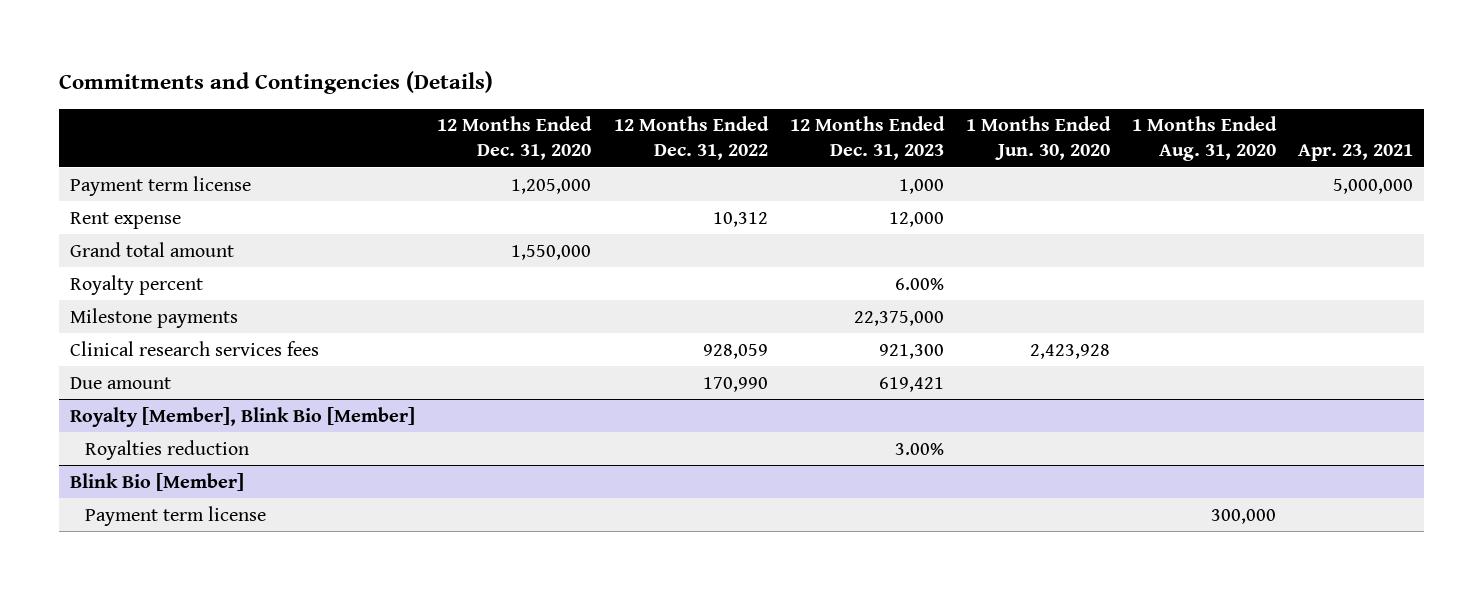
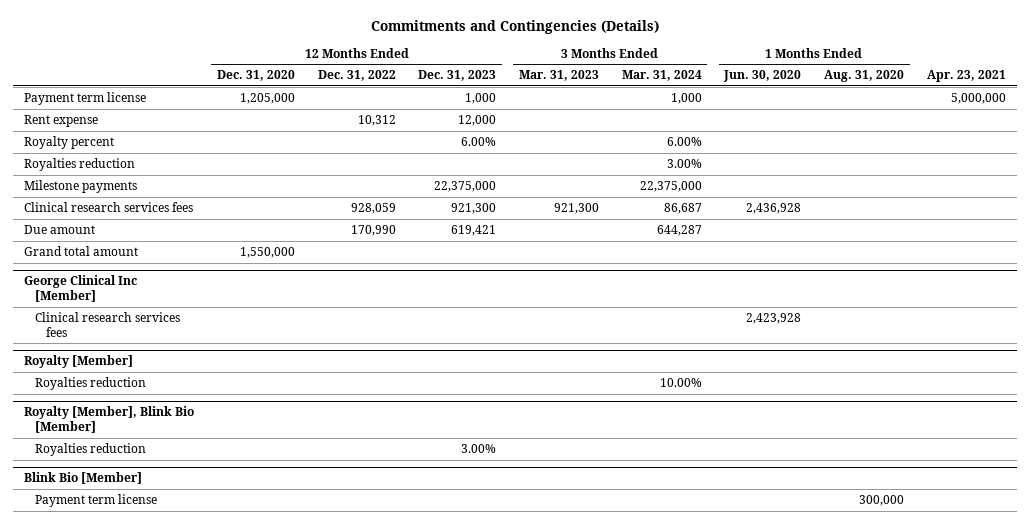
- | 12 Months Ended Dec. 31, 2020 | 12 Months Ended Dec. 31, 2022 | 12 Months Ended Dec. 31, 2023 | 1 Months Ended Jun. 30, 2020 | 1 Months Ended Aug. 31, 2020 | Apr. 23, 2021
+ | 12 Months Ended Dec. 31, 2020 | 12 Months Ended Dec. 31, 2022 | 12 Months Ended Dec. 31, 2023 | 3 Months Ended Mar. 31, 2023 | 3 Months Ended Mar. 31, 2024 | 1 Months Ended Jun. 30, 2020 | 1 Months Ended Aug. 31, 2020 | Apr. 23, 2021
+ Royalties reduction | | | | | 3.00% | | |
- Clinical research services fees | | 928,059 | 921,300 | 2,423,928 | |
+ Clinical research services fees | | 928,059 | 921,300 | 921,300 | 86,687 | 2,436,928 | |
moved down: Grand total amount | 1,550,000 | | | | | | |
+ George Clinical Inc [Member]
+ Clinical research services fees | | | | | | 2,423,928 | |
+ Royalty [Member]
+ Royalties reduction | | | | | 10.00% | | |

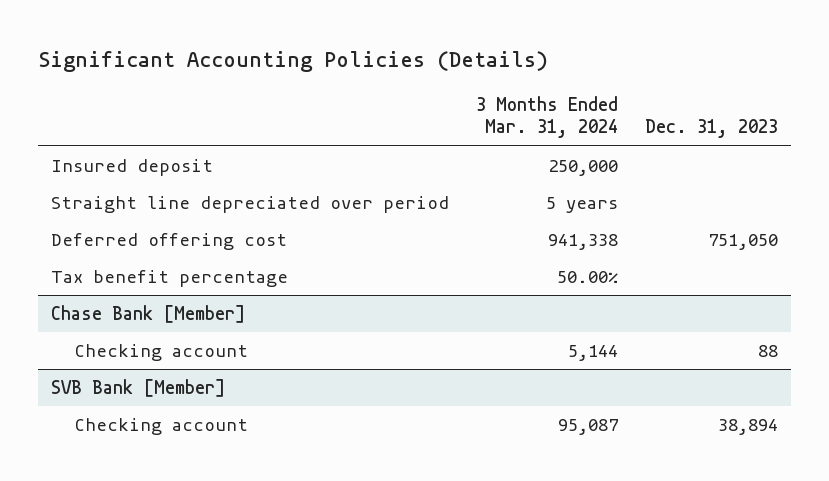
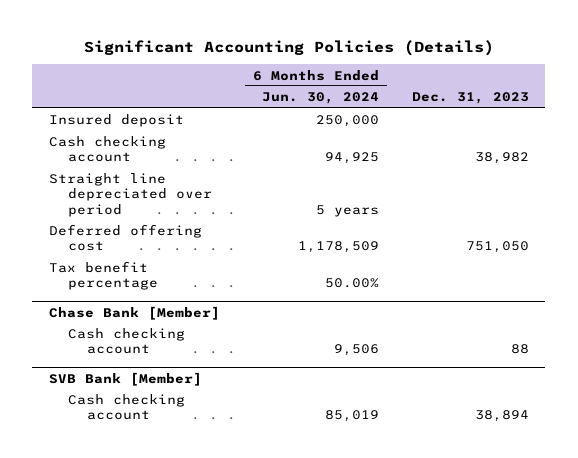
- | 3 Months Ended Mar. 31, 2024 | Dec. 31, 2023
+ | 6 Months Ended Jun. 30, 2024 | Dec. 31, 2023
+ Cash checking account | 94,925 | 38,982
@ Chase Bank [Member]
- Checking account | 5,144 | 88
+ Cash checking account | 9,506 | 88
@ SVB Bank [Member]
- Checking account | 95,087 | 38,894
+ Cash checking account | 85,019 | 38,894

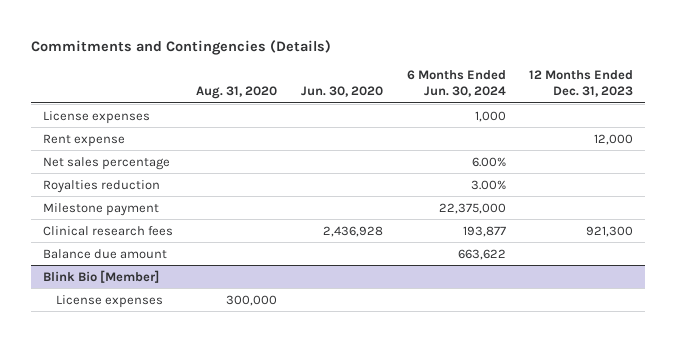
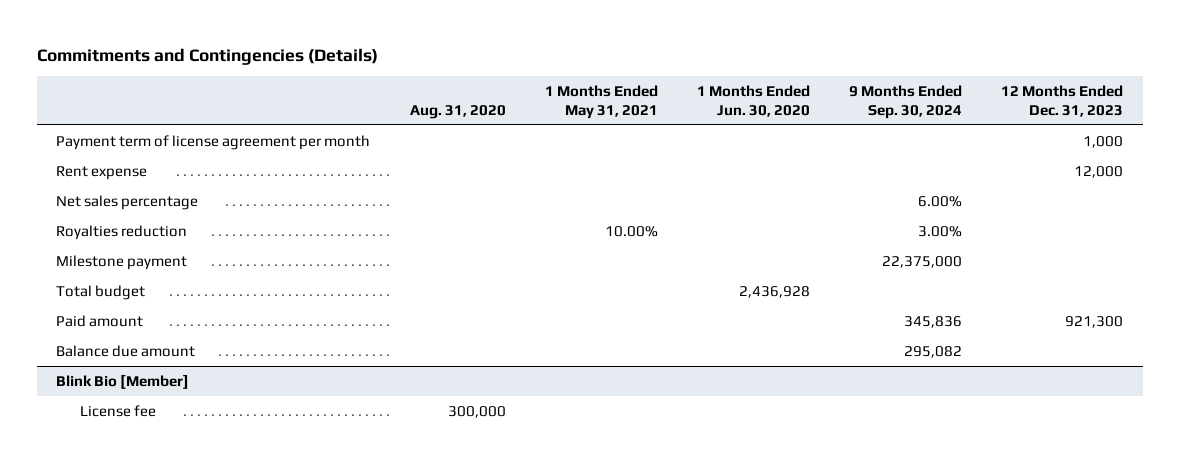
- | Aug. 31, 2020 | Jun. 30, 2020 | 6 Months Ended Jun. 30, 2024 | 12 Months Ended Dec. 31, 2023
+ | Aug. 31, 2020 | 1 Months Ended May 31, 2021 | 1 Months Ended Jun. 30, 2020 | 9 Months Ended Sep. 30, 2024 | 12 Months Ended Dec. 31, 2023
- License expenses | | | 1,000 |
+ Payment term of license agreement per month | | | | | 1,000
- Clinical research fees | | 2,436,928 | 193,877 | 921,300
+ Total budget | | | 2,436,928 | |
+ Paid amount | | | | 345,836 | 921,300
@ Blink Bio [Member]
- License expenses | 300,000 | | |
+ License fee | 300,000 | | | |

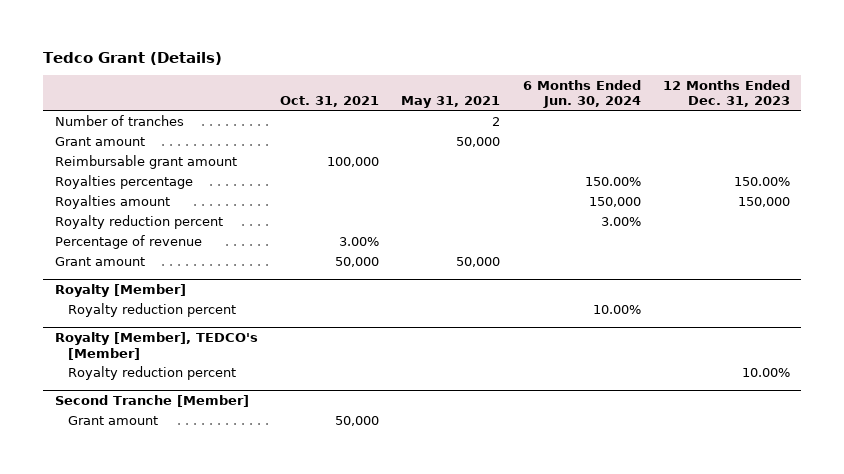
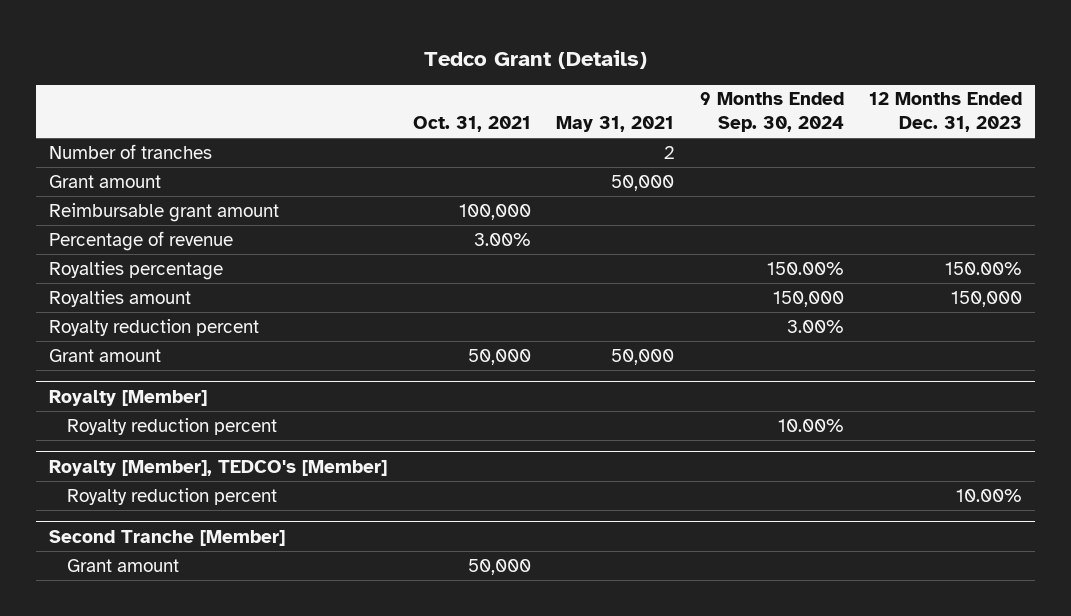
- | Oct. 31, 2021 | May 31, 2021 | 6 Months Ended Jun. 30, 2024 | 12 Months Ended Dec. 31, 2023
+ | Oct. 31, 2021 | May 31, 2021 | 9 Months Ended Sep. 30, 2024 | 12 Months Ended Dec. 31, 2023
moved up: Percentage of revenue | 3.00% | | |

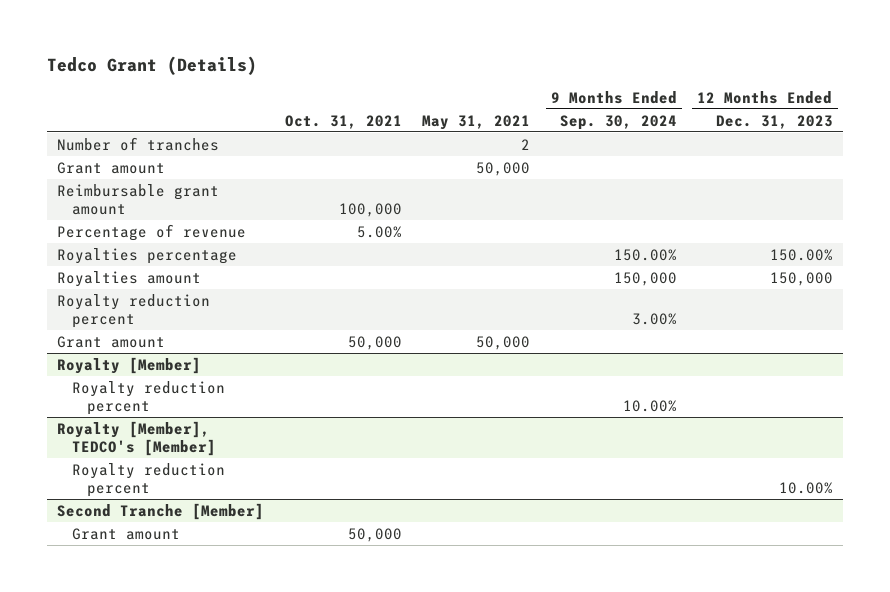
- Percentage of revenue | 3.00% | | |
+ Percentage of revenue | 5.00% | | |

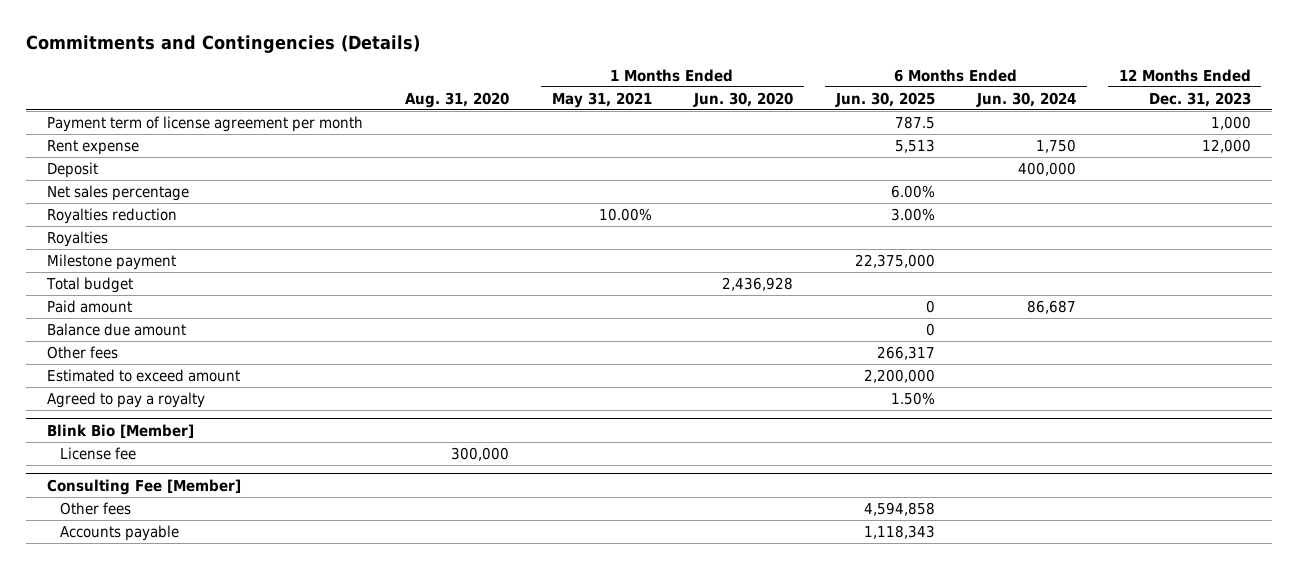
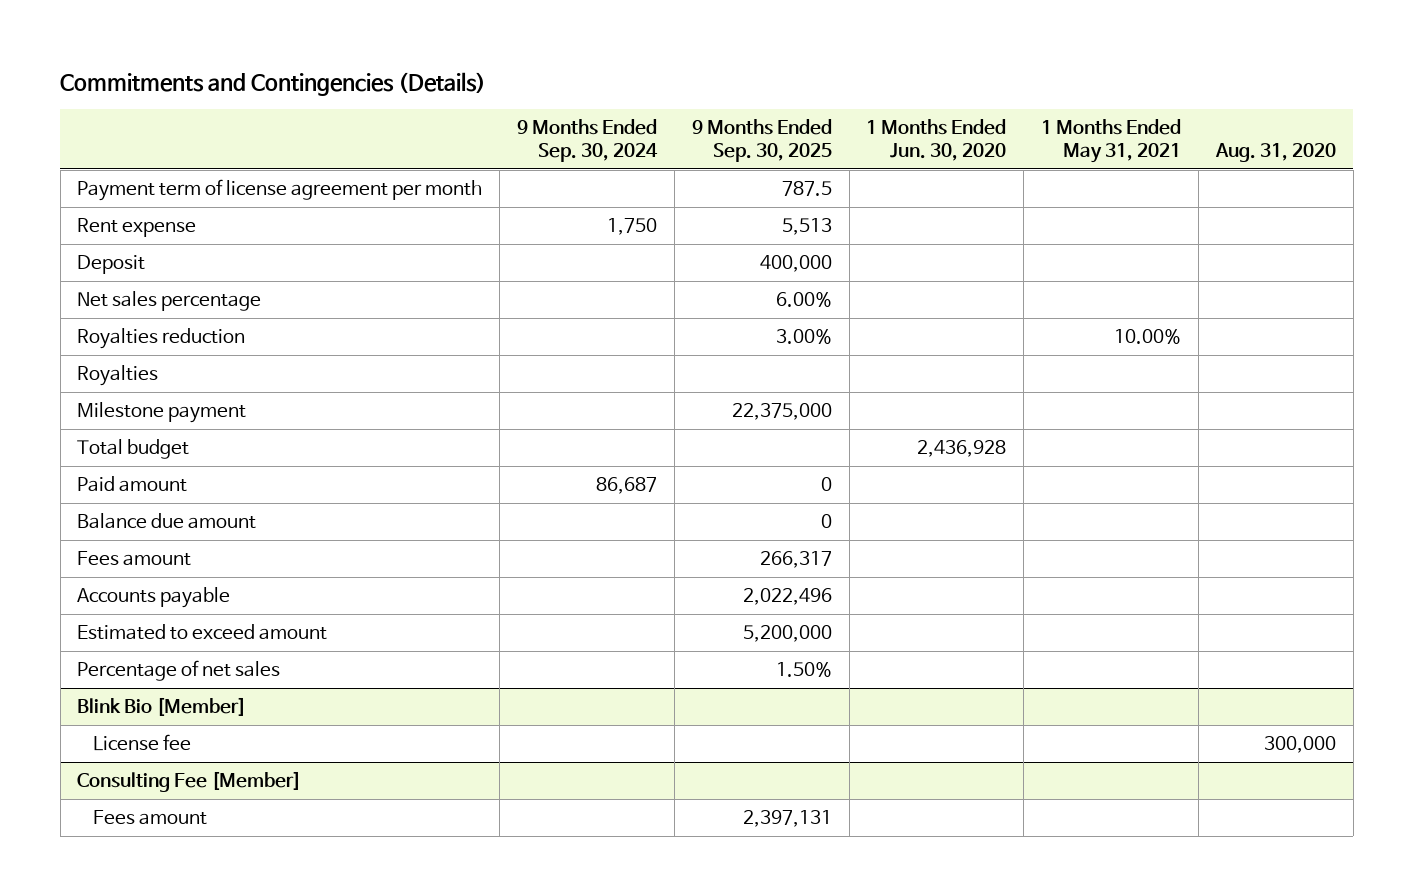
- | Aug. 31, 2020 | 1 Months Ended May 31, 2021 | 1 Months Ended Jun. 30, 2020 | 6 Months Ended Jun. 30, 2025 | 6 Months Ended Jun. 30, 2024 | 12 Months Ended Dec. 31, 2023
+ | 9 Months Ended Sep. 30, 2024 | 9 Months Ended Sep. 30, 2025 | 1 Months Ended Jun. 30, 2020 | 1 Months Ended May 31, 2021 | Aug. 31, 2020
- Other fees | | | | 266,317 | |
+ Fees amount | | 266,317 | | |
+ Accounts payable | | 2,022,496 | | |
- Agreed to pay a royalty | | | | 1.50% | |
+ Percentage of net sales | | 1.50% | | |
@ Consulting Fee [Member]
- Other fees | | | | 4,594,858 | |
- Accounts payable | | | | 1,118,343 | |
+ Fees amount | | 2,397,131 | | |

